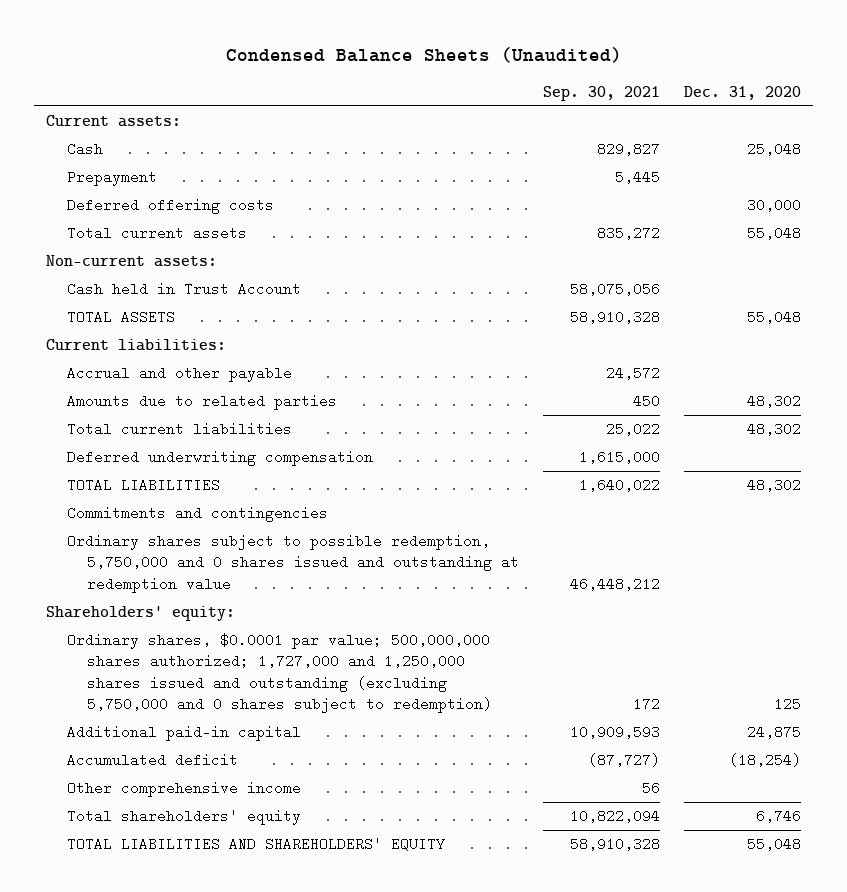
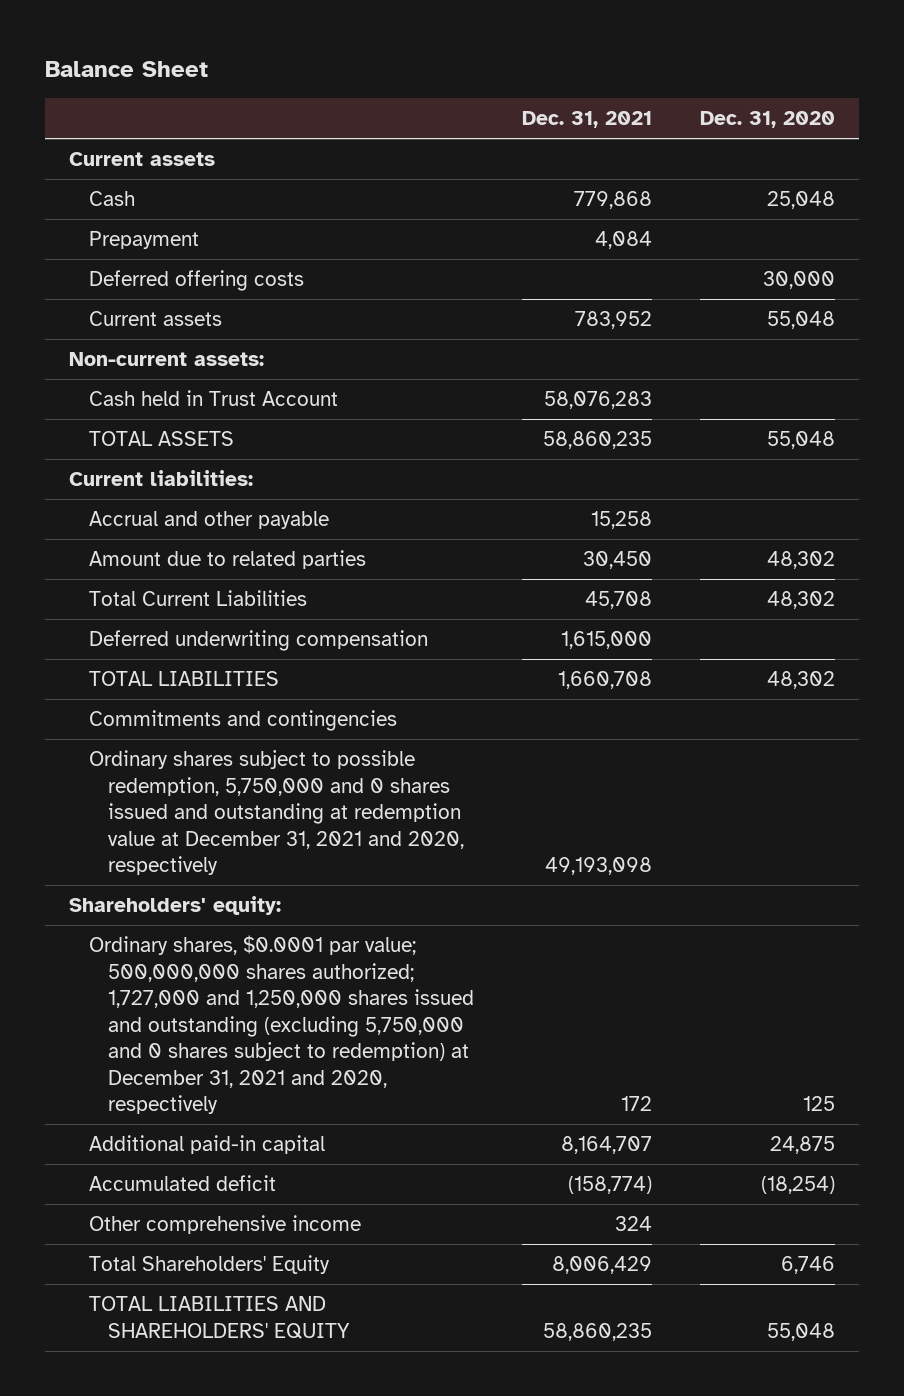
- Condensed Balance Sheets (Unaudited)
+ Balance Sheet
- | Sep. 30, 2021 | Dec. 31, 2020
+ | Dec. 31, 2021 | Dec. 31, 2020
- Current assets:
+ Current assets
- Total current assets | 835,272 | 55,048
+ Current assets | 783,952 | 55,048
- Amounts due to related parties | 450 | 48,302
- Total current liabilities | 25,022 | 48,302
+ Amount due to related parties | 30,450 | 48,302
+ Total Current Liabilities | 45,708 | 48,302
- Ordinary shares subject to possible redemption, 5,750,000 and 0 shares issued and outstanding at redemption value | 46,448,212 |
+ Ordinary shares subject to possible redemption, 5,750,000 and 0 shares issued and outstanding at redemption value at December 31, 2021 and 2020, respectively | 49,193,098 |
- Ordinary shares, $0.0001 par value; 500,000,000 shares authorized; 1,727,000 and 1,250,000 shares issued and outstanding (excluding 5,750,000 and 0 shares subject to redemption) | 172 | 125
+ Ordinary shares, $0.0001 par value; 500,000,000 shares authorized; 1,727,000 and 1,250,000 shares issued and outstanding (excluding 5,750,000 and 0 shares subject to redemption) at December 31, 2021 and 2020, respectively | 172 | 125
- Total shareholders' equity | 10,822,094 | 6,746
+ Total Shareholders' Equity | 8,006,429 | 6,746

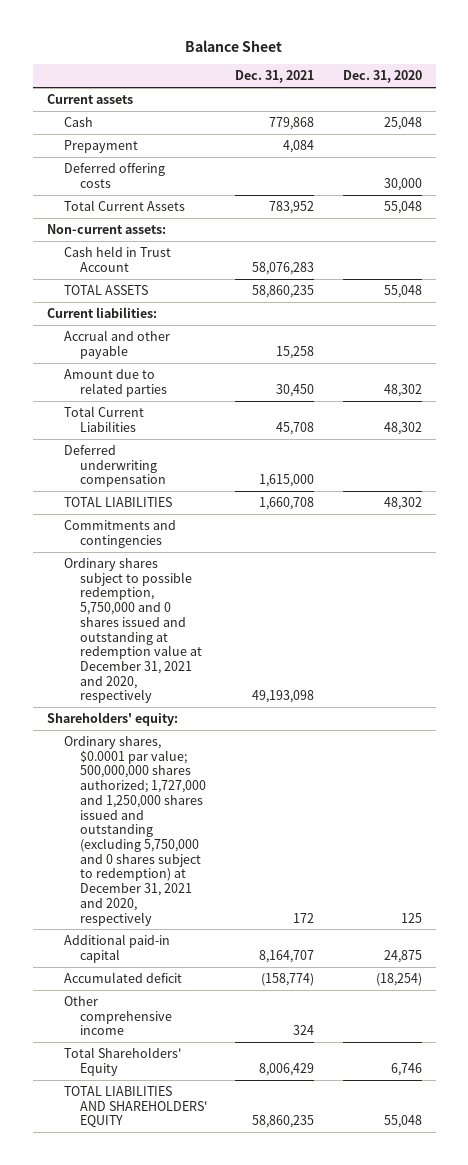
- Current assets | 783,952 | 55,048
+ Total Current Assets | 783,952 | 55,048

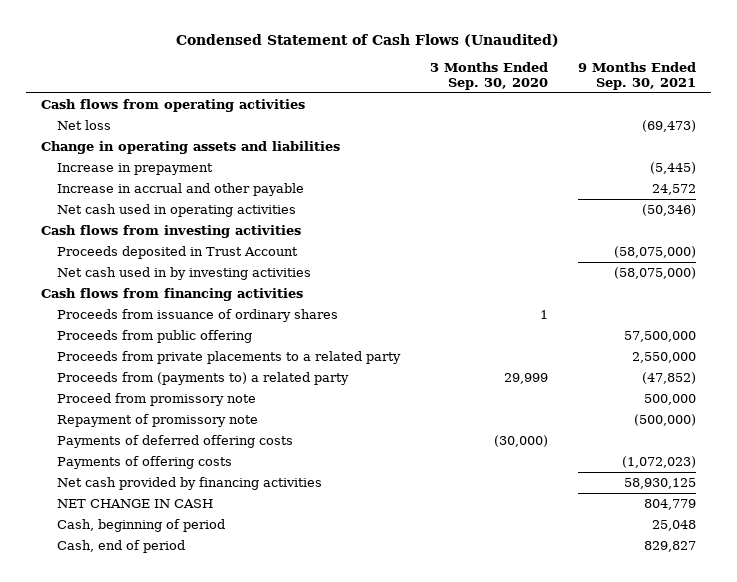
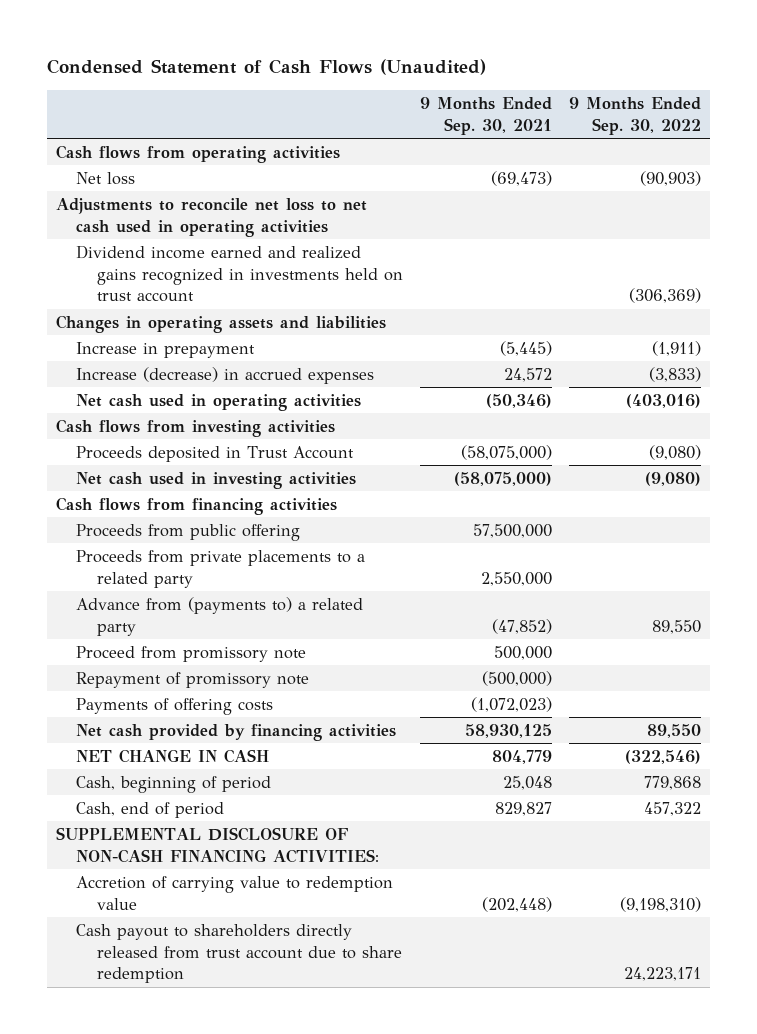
- | 3 Months Ended Sep. 30, 2020 | 9 Months Ended Sep. 30, 2021
+ | 9 Months Ended Sep. 30, 2021 | 9 Months Ended Sep. 30, 2022
- Change in operating assets and liabilities
+ Adjustments to reconcile net loss to net cash used in operating activities
+ Dividend income earned and realized gains recognized in investments held on trust account | | (306,369)
+ Changes in operating assets and liabilities
- Increase in accrual and other payable | | 24,572
+ Increase (decrease) in accrued expenses | 24,572 | (3,833)
- Net cash used in by investing activities | | (58,075,000)
+ Net cash used in investing activities | (58,075,000) | (9,080)
- Proceeds from issuance of ordinary shares | 1 |
- Proceeds from (payments to) a related party | 29,999 | (47,852)
+ Advance from (payments to) a related party | (47,852) | 89,550
- Payments of deferred offering costs | (30,000) |
+ SUPPLEMENTAL DISCLOSURE OF NON-CASH FINANCING ACTIVITIES:
+ Accretion of carrying value to redemption value | (202,448) | (9,198,310)
+ Cash payout to shareholders directly released from trust account due to share redemption | | 24,223,171

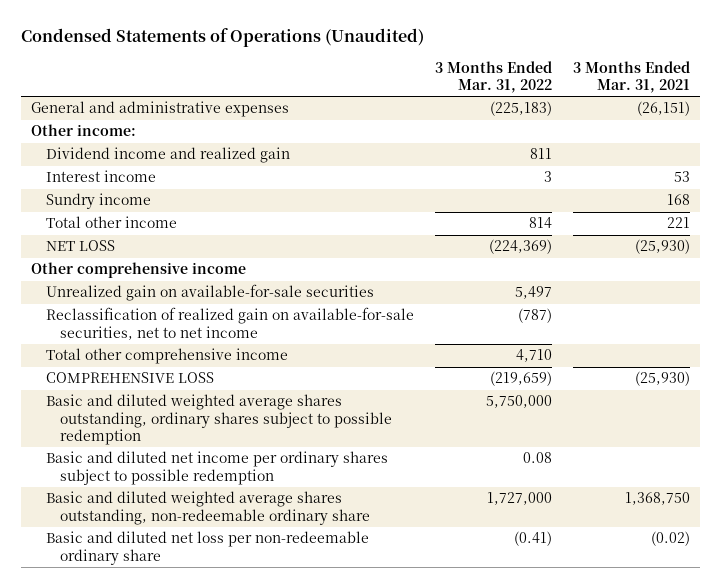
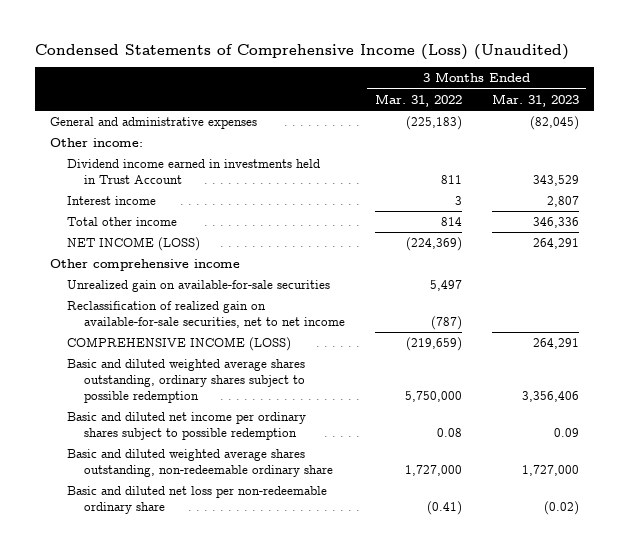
- Condensed Statements of Operations (Unaudited)
+ Condensed Statements of Comprehensive Income (Loss) (Unaudited)
- | 3 Months Ended Mar. 31, 2022 | 3 Months Ended Mar. 31, 2021
+ | 3 Months Ended Mar. 31, 2022 | 3 Months Ended Mar. 31, 2023
- Dividend income and realized gain | 811 |
+ Dividend income earned in investments held in Trust Account | 811 | 343,529
- Sundry income | | 168
- NET LOSS | (224,369) | (25,930)
+ NET INCOME (LOSS) | (224,369) | 264,291
- Total other comprehensive income | 4,710 |
- COMPREHENSIVE LOSS | (219,659) | (25,930)
+ COMPREHENSIVE INCOME (LOSS) | (219,659) | 264,291

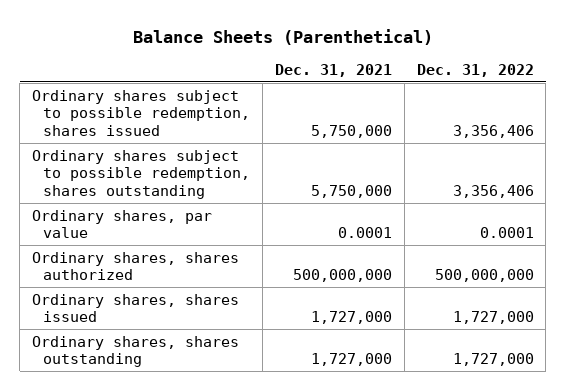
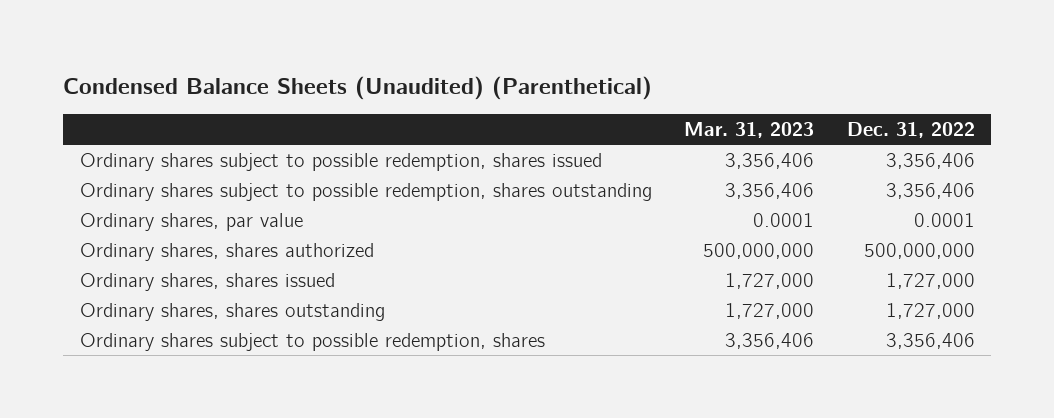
- Balance Sheets (Parenthetical)
+ Condensed Balance Sheets (Unaudited) (Parenthetical)
- | Dec. 31, 2021 | Dec. 31, 2022
+ | Mar. 31, 2023 | Dec. 31, 2022
+ Ordinary shares subject to possible redemption, shares | 3,356,406 | 3,356,406

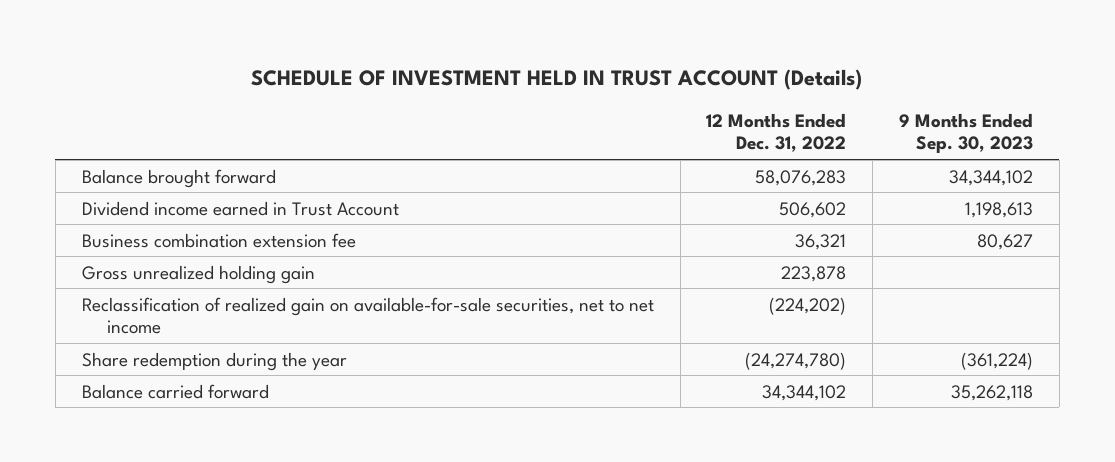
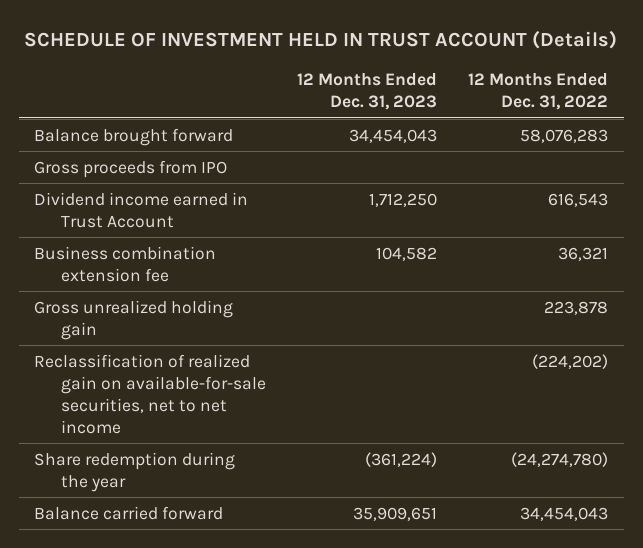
- | 12 Months Ended Dec. 31, 2022 | 9 Months Ended Sep. 30, 2023
+ | 12 Months Ended Dec. 31, 2023 | 12 Months Ended Dec. 31, 2022
- Dividend income earned in Trust Account | 506,602 | 1,198,613
+ Gross proceeds from IPO
+ Dividend income earned in Trust Account | 1,712,250 | 616,543
- Balance carried forward | 34,344,102 | 35,262,118
+ Balance carried forward | 35,909,651 | 34,454,043

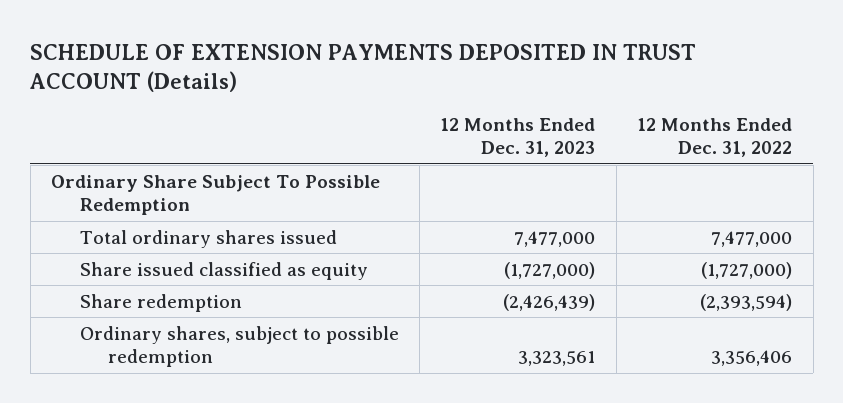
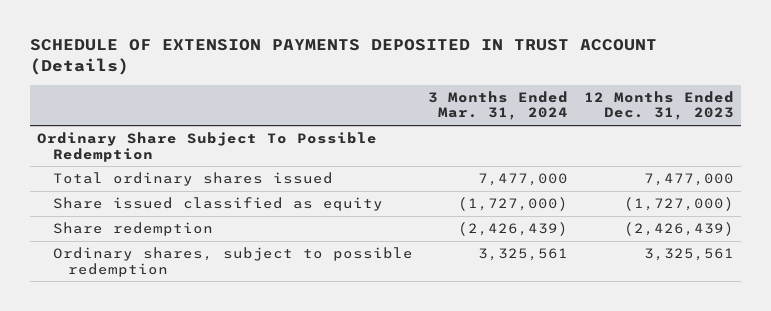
- | 12 Months Ended Dec. 31, 2023 | 12 Months Ended Dec. 31, 2022
+ | 3 Months Ended Mar. 31, 2024 | 12 Months Ended Dec. 31, 2023
- Ordinary shares, subject to possible redemption | 3,323,561 | 3,356,406
+ Ordinary shares, subject to possible redemption | 3,325,561 | 3,325,561

